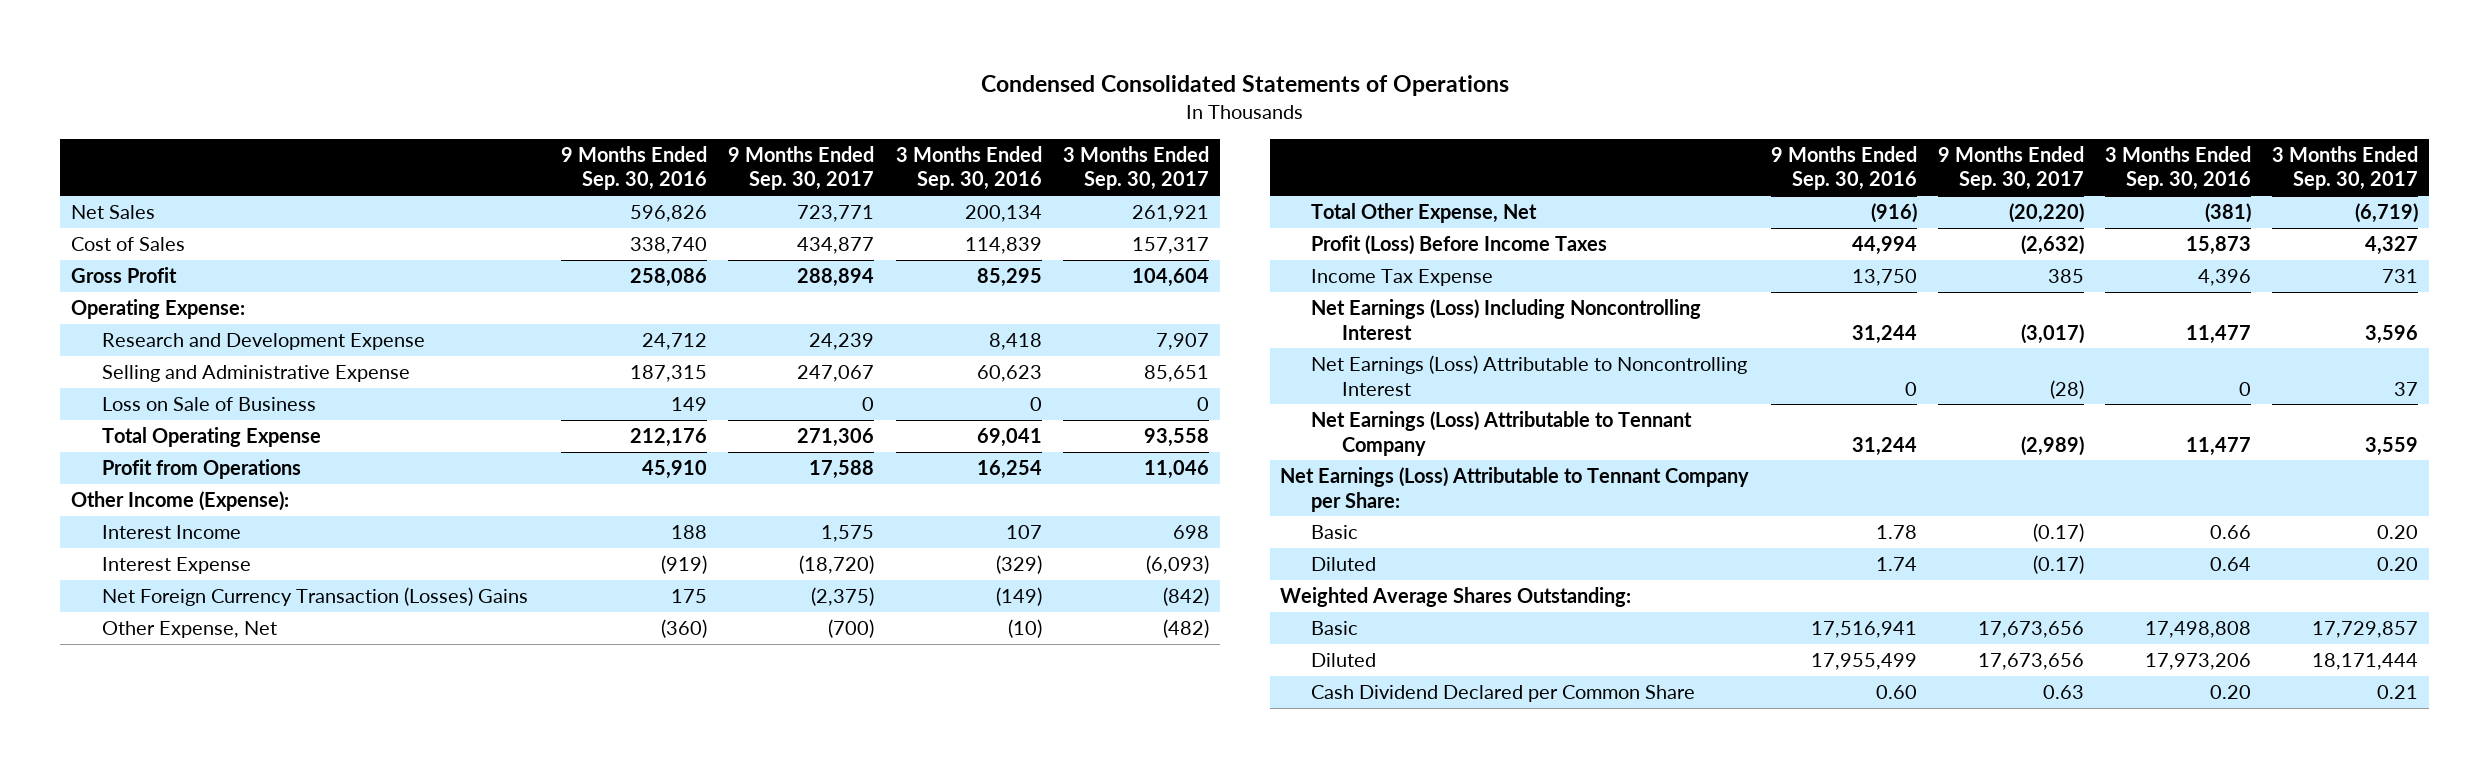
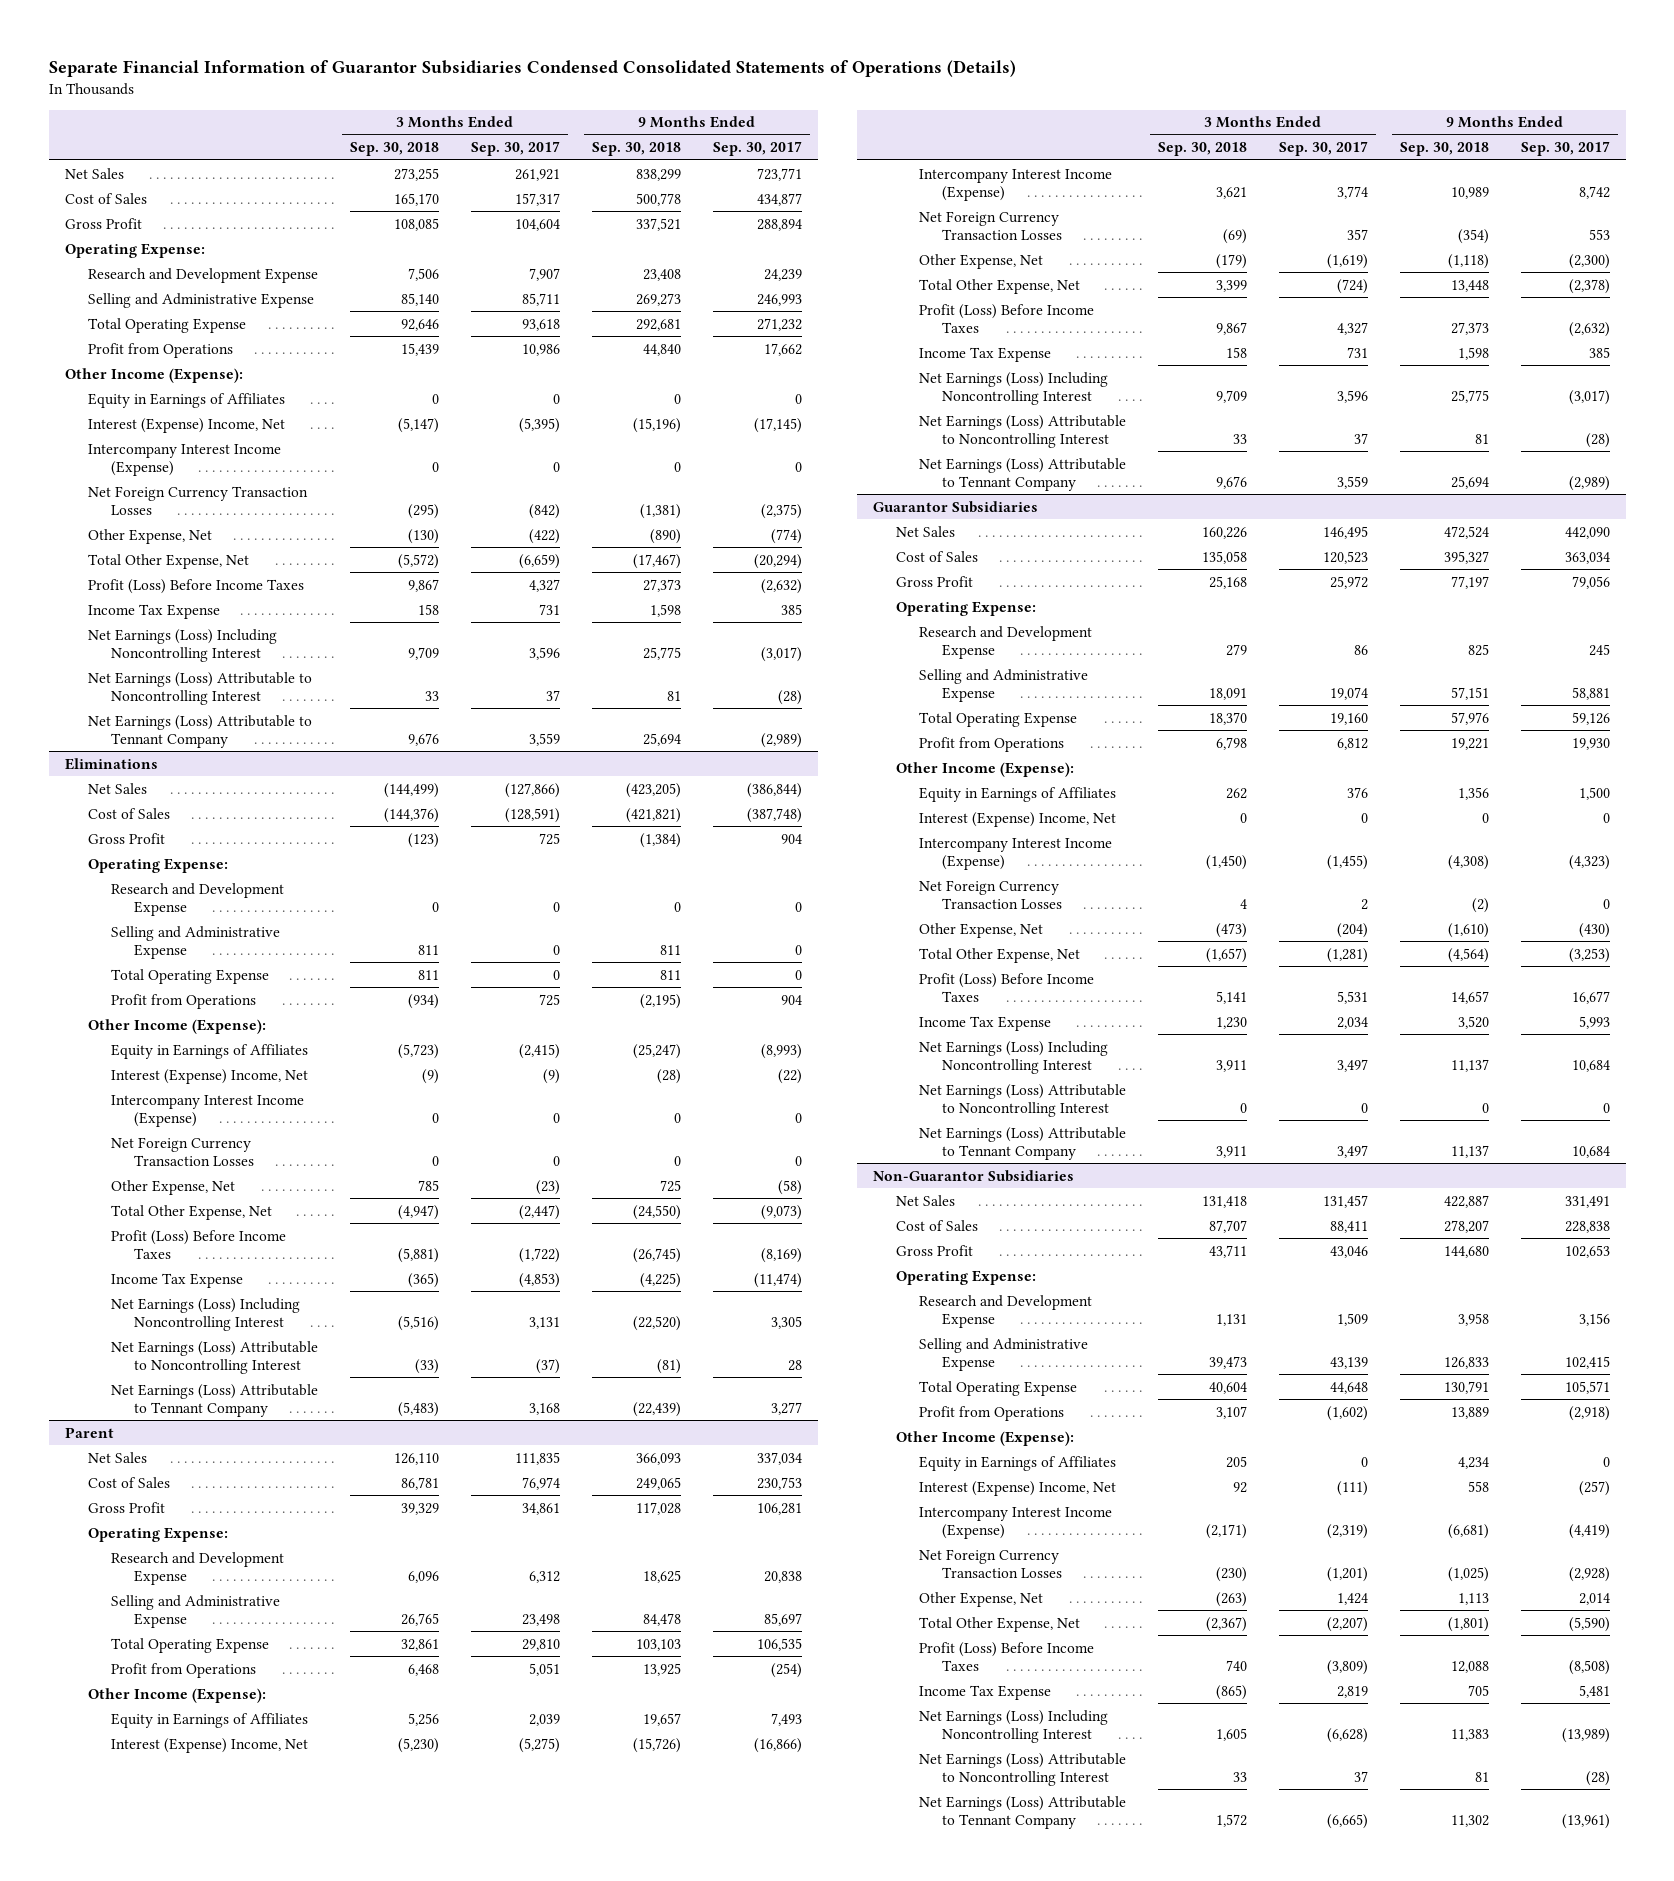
- Condensed Consolidated Statements of Operations
+ Separate Financial Information of Guarantor Subsidiaries Condensed Consolidated Statements of Operations (Details)
- | 9 Months Ended Sep. 30, 2016 | 9 Months Ended Sep. 30, 2017 | 3 Months Ended Sep. 30, 2016 | 3 Months Ended Sep. 30, 2017
+ | 3 Months Ended Sep. 30, 2018 | 3 Months Ended Sep. 30, 2017 | 9 Months Ended Sep. 30, 2018 | 9 Months Ended Sep. 30, 2017
- Selling and Administrative Expense | 187,315 | 247,067 | 60,623 | 85,651
- Loss on Sale of Business | 149 | 0 | 0 | 0
- Total Operating Expense | 212,176 | 271,306 | 69,041 | 93,558
- Profit from Operations | 45,910 | 17,588 | 16,254 | 11,046
+ Selling and Administrative Expense | 85,140 | 85,711 | 269,273 | 246,993
+ Total Operating Expense | 92,646 | 93,618 | 292,681 | 271,232
+ Profit from Operations | 15,439 | 10,986 | 44,840 | 17,662
- Interest Income | 188 | 1,575 | 107 | 698
- Interest Expense | (919) | (18,720) | (329) | (6,093)
- Net Foreign Currency Transaction (Losses) Gains | 175 | (2,375) | (149) | (842)
- Other Expense, Net | (360) | (700) | (10) | (482)
- Total Other Expense, Net | (916) | (20,220) | (381) | (6,719)
+ Equity in Earnings of Affiliates | 0 | 0 | 0 | 0
+ Interest (Expense) Income, Net | (5,147) | (5,395) | (15,196) | (17,145)
+ Intercompany Interest Income (Expense) | 0 | 0 | 0 | 0
+ Net Foreign Currency Transaction Losses | (295) | (842) | (1,381) | (2,375)
+ Other Expense, Net | (130) | (422) | (890) | (774)
+ Total Other Expense, Net | (5,572) | (6,659) | (17,467) | (20,294)
- Net Earnings (Loss) Attributable to Tennant Company per Share:
- Basic | 1.78 | (0.17) | 0.66 | 0.20
- Diluted | 1.74 | (0.17) | 0.64 | 0.20
- Weighted Average Shares Outstanding:
- Basic | 17,516,941 | 17,673,656 | 17,498,808 | 17,729,857
- Diluted | 17,955,499 | 17,673,656 | 17,973,206 | 18,171,444
- Cash Dividend Declared per Common Share | 0.60 | 0.63 | 0.20 | 0.21
+ Eliminations
+ Net Sales | (144,499) | (127,866) | (423,205) | (386,844)
+ Cost of Sales | (144,376) | (128,591) | (421,821) | (387,748)
+ Gross Profit | (123) | 725 | (1,384) | 904
+ Operating Expense:
+ Research and Development Expense | 0 | 0 | 0 | 0
+ Selling and Administrative Expense | 811 | 0 | 811 | 0
+ Total Operating Expense | 811 | 0 | 811 | 0
+ Profit from Operations | (934) | 725 | (2,195) | 904
+ Other Income (Expense):
+ Equity in Earnings of Affiliates | (5,723) | (2,415) | (25,247) | (8,993)
+ Interest (Expense) Income, Net | (9) | (9) | (28) | (22)
+ Intercompany Interest Income (Expense) | 0 | 0 | 0 | 0
+ Net Foreign Currency Transaction Losses | 0 | 0 | 0 | 0
+ Other Expense, Net | 785 | (23) | 725 | (58)
+ Total Other Expense, Net | (4,947) | (2,447) | (24,550) | (9,073)
+ Profit (Loss) Before Income Taxes | (5,881) | (1,722) | (26,745) | (8,169)
+ Income Tax Expense | (365) | (4,853) | (4,225) | (11,474)
+ Net Earnings (Loss) Including Noncontrolling Interest | (5,516) | 3,131 | (22,520) | 3,305
+ Net Earnings (Loss) Attributable to Noncontrolling Interest | (33) | (37) | (81) | 28
+ Net Earnings (Loss) Attributable to Tennant Company | (5,483) | 3,168 | (22,439) | 3,277
+ Parent
+ Net Sales | 126,110 | 111,835 | 366,093 | 337,034
+ Cost of Sales | 86,781 | 76,974 | 249,065 | 230,753
+ Gross Profit | 39,329 | 34,861 | 117,028 | 106,281
+ Operating Expense:
+ Research and Development Expense | 6,096 | 6,312 | 18,625 | 20,838
+ Selling and Administrative Expense | 26,765 | 23,498 | 84,478 | 85,697
+ Total Operating Expense | 32,861 | 29,810 | 103,103 | 106,535
+ Profit from Operations | 6,468 | 5,051 | 13,925 | (254)
+ Other Income (Expense):
+ Equity in Earnings of Affiliates | 5,256 | 2,039 | 19,657 | 7,493
+ Interest (Expense) Income, Net | (5,230) | (5,275) | (15,726) | (16,866)
+ Intercompany Interest Income (Expense) | 3,621 | 3,774 | 10,989 | 8,742
+ Net Foreign Currency Transaction Losses | (69) | 357 | (354) | 553
+ Other Expense, Net | (179) | (1,619) | (1,118) | (2,300)
+ Total Other Expense, Net | 3,399 | (724) | 13,448 | (2,378)
+ Profit (Loss) Before Income Taxes | 9,867 | 4,327 | 27,373 | (2,632)
+ Income Tax Expense | 158 | 731 | 1,598 | 385
+ Net Earnings (Loss) Including Noncontrolling Interest | 9,709 | 3,596 | 25,775 | (3,017)
+ Net Earnings (Loss) Attributable to Noncontrolling Interest | 33 | 37 | 81 | (28)
+ Net Earnings (Loss) Attributable to Tennant Company | 9,676 | 3,559 | 25,694 | (2,989)
+ Guarantor Subsidiaries
+ Net Sales | 160,226 | 146,495 | 472,524 | 442,090
+ Cost of Sales | 135,058 | 120,523 | 395,327 | 363,034
+ Gross Profit | 25,168 | 25,972 | 77,197 | 79,056
+ Operating Expense:
+ Research and Development Expense | 279 | 86 | 825 | 245
+ Selling and Administrative Expense | 18,091 | 19,074 | 57,151 | 58,881
+ Total Operating Expense | 18,370 | 19,160 | 57,976 | 59,126
+ Profit from Operations | 6,798 | 6,812 | 19,221 | 19,930
+ Other Income (Expense):
+ Equity in Earnings of Affiliates | 262 | 376 | 1,356 | 1,500
+ Interest (Expense) Income, Net | 0 | 0 | 0 | 0
+ Intercompany Interest Income (Expense) | (1,450) | (1,455) | (4,308) | (4,323)
+ Net Foreign Currency Transaction Losses | 4 | 2 | (2) | 0
+ Other Expense, Net | (473) | (204) | (1,610) | (430)
+ Total Other Expense, Net | (1,657) | (1,281) | (4,564) | (3,253)
+ Profit (Loss) Before Income Taxes | 5,141 | 5,531 | 14,657 | 16,677
+ Income Tax Expense | 1,230 | 2,034 | 3,520 | 5,993
+ Net Earnings (Loss) Including Noncontrolling Interest | 3,911 | 3,497 | 11,137 | 10,684
+ Net Earnings (Loss) Attributable to Noncontrolling Interest | 0 | 0 | 0 | 0
+ Net Earnings (Loss) Attributable to Tennant Company | 3,911 | 3,497 | 11,137 | 10,684
+ Non-Guarantor Subsidiaries
+ Net Sales | 131,418 | 131,457 | 422,887 | 331,491
+ Cost of Sales | 87,707 | 88,411 | 278,207 | 228,838
+ Gross Profit | 43,711 | 43,046 | 144,680 | 102,653
+ Operating Expense:
+ Research and Development Expense | 1,131 | 1,509 | 3,958 | 3,156
+ Selling and Administrative Expense | 39,473 | 43,139 | 126,833 | 102,415
+ Total Operating Expense | 40,604 | 44,648 | 130,791 | 105,571
+ Profit from Operations | 3,107 | (1,602) | 13,889 | (2,918)
+ Other Income (Expense):
+ Equity in Earnings of Affiliates | 205 | 0 | 4,234 | 0
+ Interest (Expense) Income, Net | 92 | (111) | 558 | (257)
+ Intercompany Interest Income (Expense) | (2,171) | (2,319) | (6,681) | (4,419)
+ Net Foreign Currency Transaction Losses | (230) | (1,201) | (1,025) | (2,928)
+ Other Expense, Net | (263) | 1,424 | 1,113 | 2,014
+ Total Other Expense, Net | (2,367) | (2,207) | (1,801) | (5,590)
+ Profit (Loss) Before Income Taxes | 740 | (3,809) | 12,088 | (8,508)
+ Income Tax Expense | (865) | 2,819 | 705 | 5,481
+ Net Earnings (Loss) Including Noncontrolling Interest | 1,605 | (6,628) | 11,383 | (13,989)
+ Net Earnings (Loss) Attributable to Noncontrolling Interest | 33 | 37 | 81 | (28)
+ Net Earnings (Loss) Attributable to Tennant Company | 1,572 | (6,665) | 11,302 | (13,961)

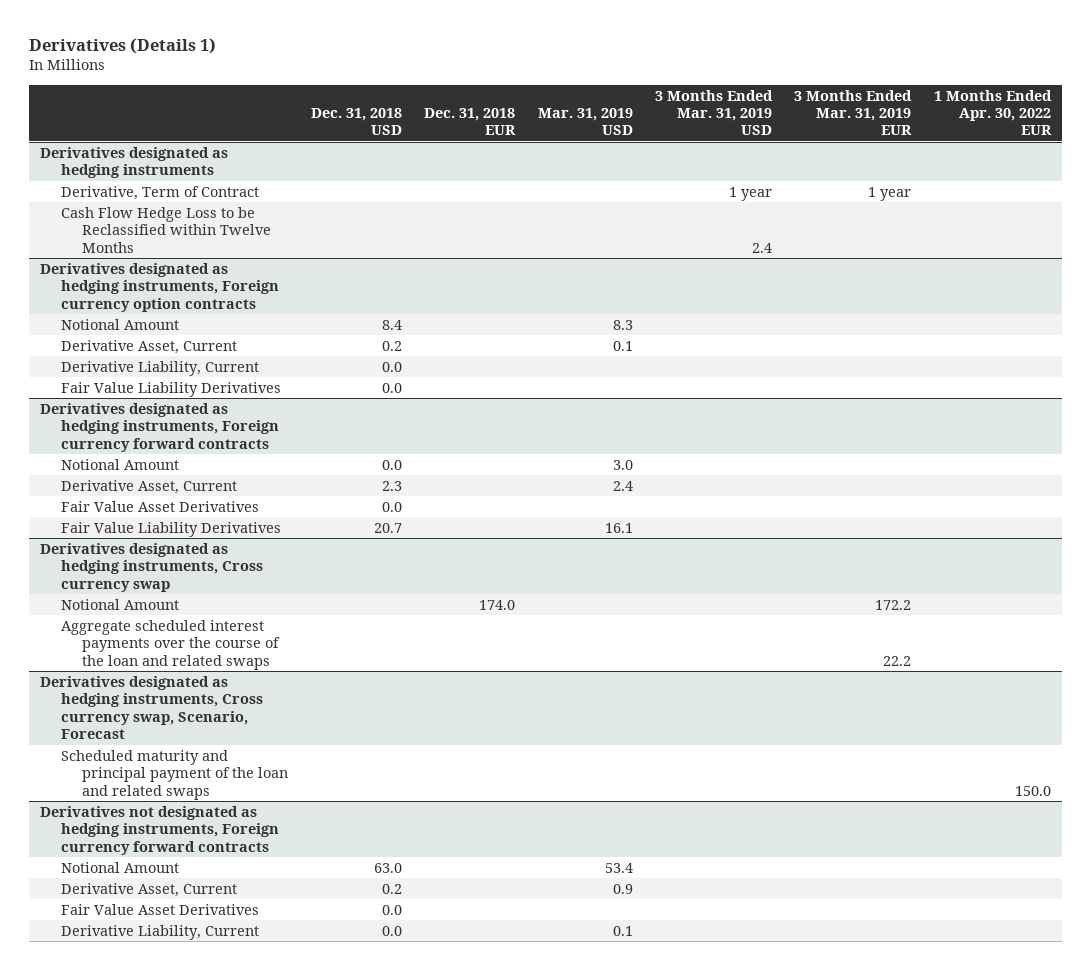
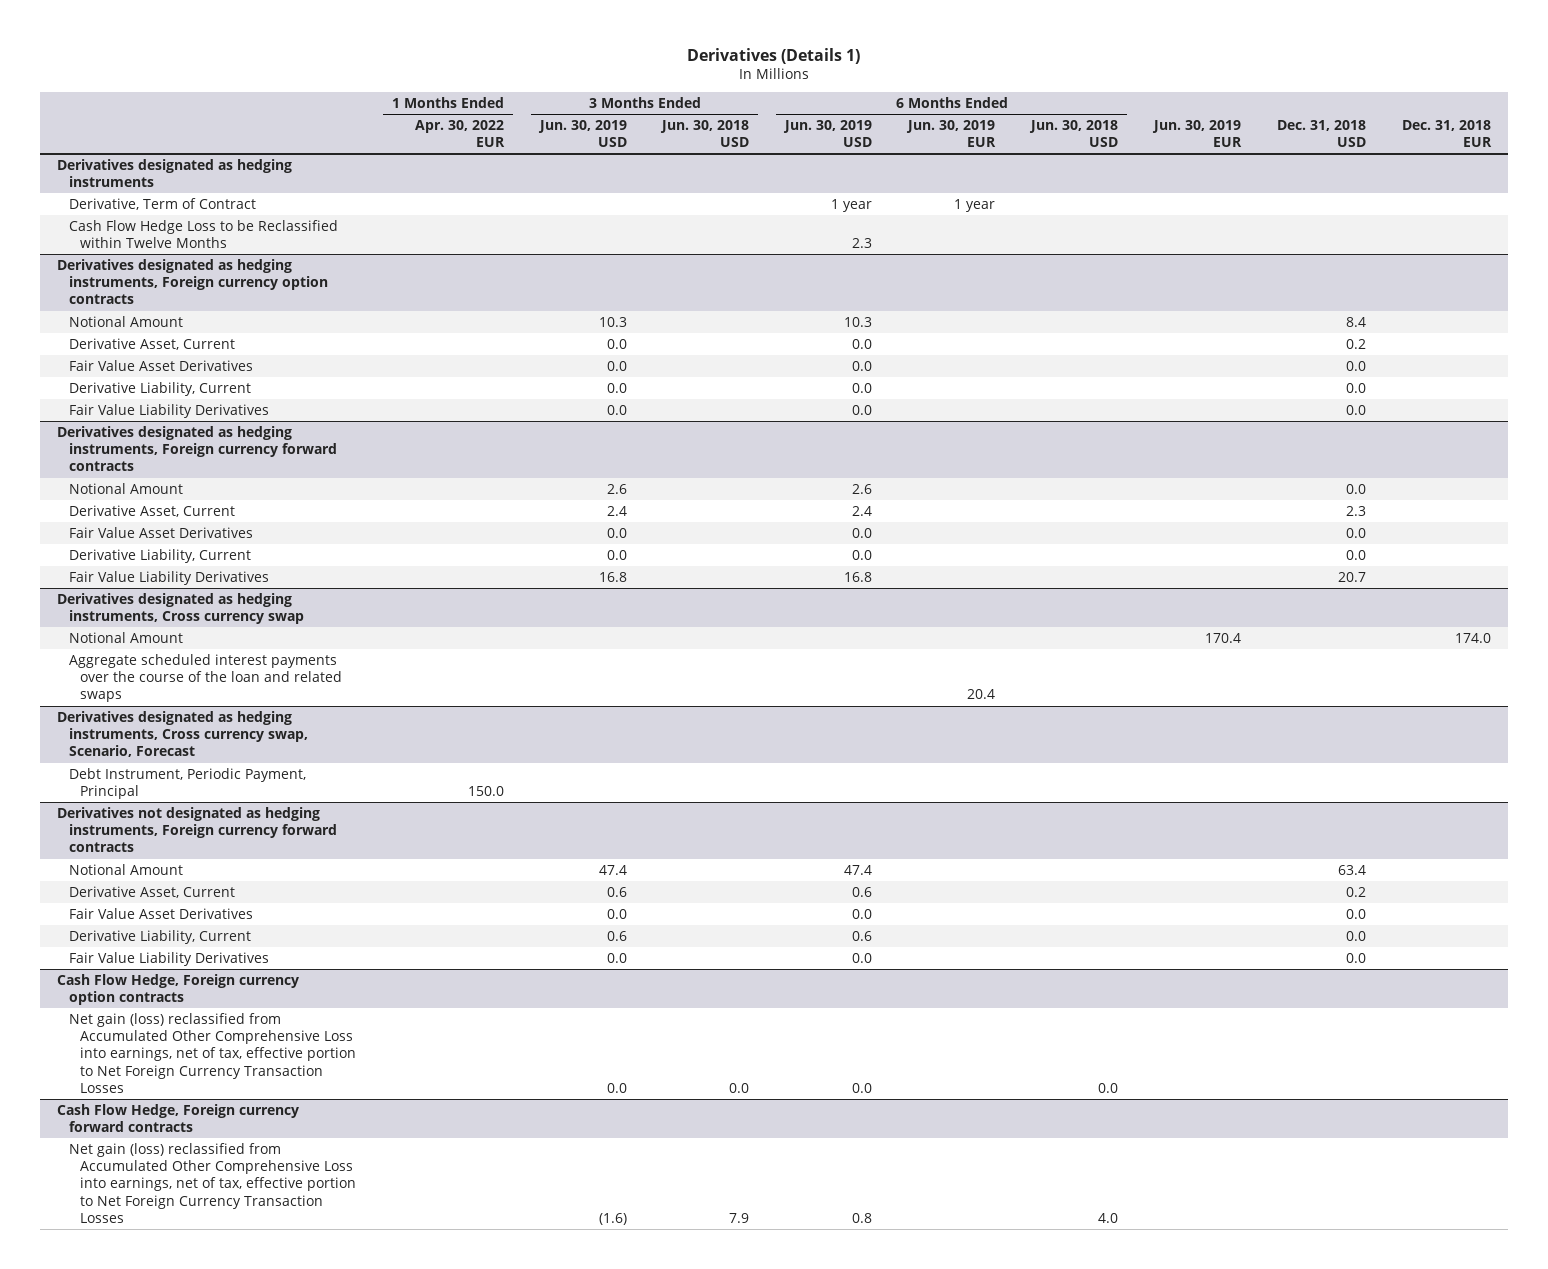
- | Dec. 31, 2018 USD | Dec. 31, 2018 EUR | Mar. 31, 2019 USD | 3 Months Ended Mar. 31, 2019 USD | 3 Months Ended Mar. 31, 2019 EUR | 1 Months Ended Apr. 30, 2022 EUR
+ | 1 Months Ended Apr. 30, 2022 EUR | 3 Months Ended Jun. 30, 2019 USD | 3 Months Ended Jun. 30, 2018 USD | 6 Months Ended Jun. 30, 2019 USD | 6 Months Ended Jun. 30, 2019 EUR | 6 Months Ended Jun. 30, 2018 USD | Jun. 30, 2019 EUR | Dec. 31, 2018 USD | Dec. 31, 2018 EUR
@ Derivatives designated as hedging instruments, Foreign currency option contracts
+ Fair Value Asset Derivatives | | 0.0 | | 0.0 | | | | 0.0 |
@ Derivatives designated as hedging instruments, Foreign currency forward contracts
+ Derivative Liability, Current | | 0.0 | | 0.0 | | | | 0.0 |
@ Derivatives designated as hedging instruments, Cross currency swap, Scenario, Forecast
- Scheduled maturity and principal payment of the loan and related swaps | | | | | | 150.0
+ Debt Instrument, Periodic Payment, Principal | 150.0 | | | | | | | |
@ Derivatives not designated as hedging instruments, Foreign currency forward contracts
- Notional Amount | 63.0 | | 53.4 | | |
+ Notional Amount | | 47.4 | | 47.4 | | | | 63.4 |
+ Fair Value Liability Derivatives | | 0.0 | | 0.0 | | | | 0.0 |
+ Cash Flow Hedge, Foreign currency option contracts
+ Net gain (loss) reclassified from Accumulated Other Comprehensive Loss into earnings, net of tax, effective portion to Net Foreign Currency Transaction Losses | | 0.0 | 0.0 | 0.0 | | 0.0 | | |
+ Cash Flow Hedge, Foreign currency forward contracts
+ Net gain (loss) reclassified from Accumulated Other Comprehensive Loss into earnings, net of tax, effective portion to Net Foreign Currency Transaction Losses | | (1.6) | 7.9 | 0.8 | | 4.0 | | |

